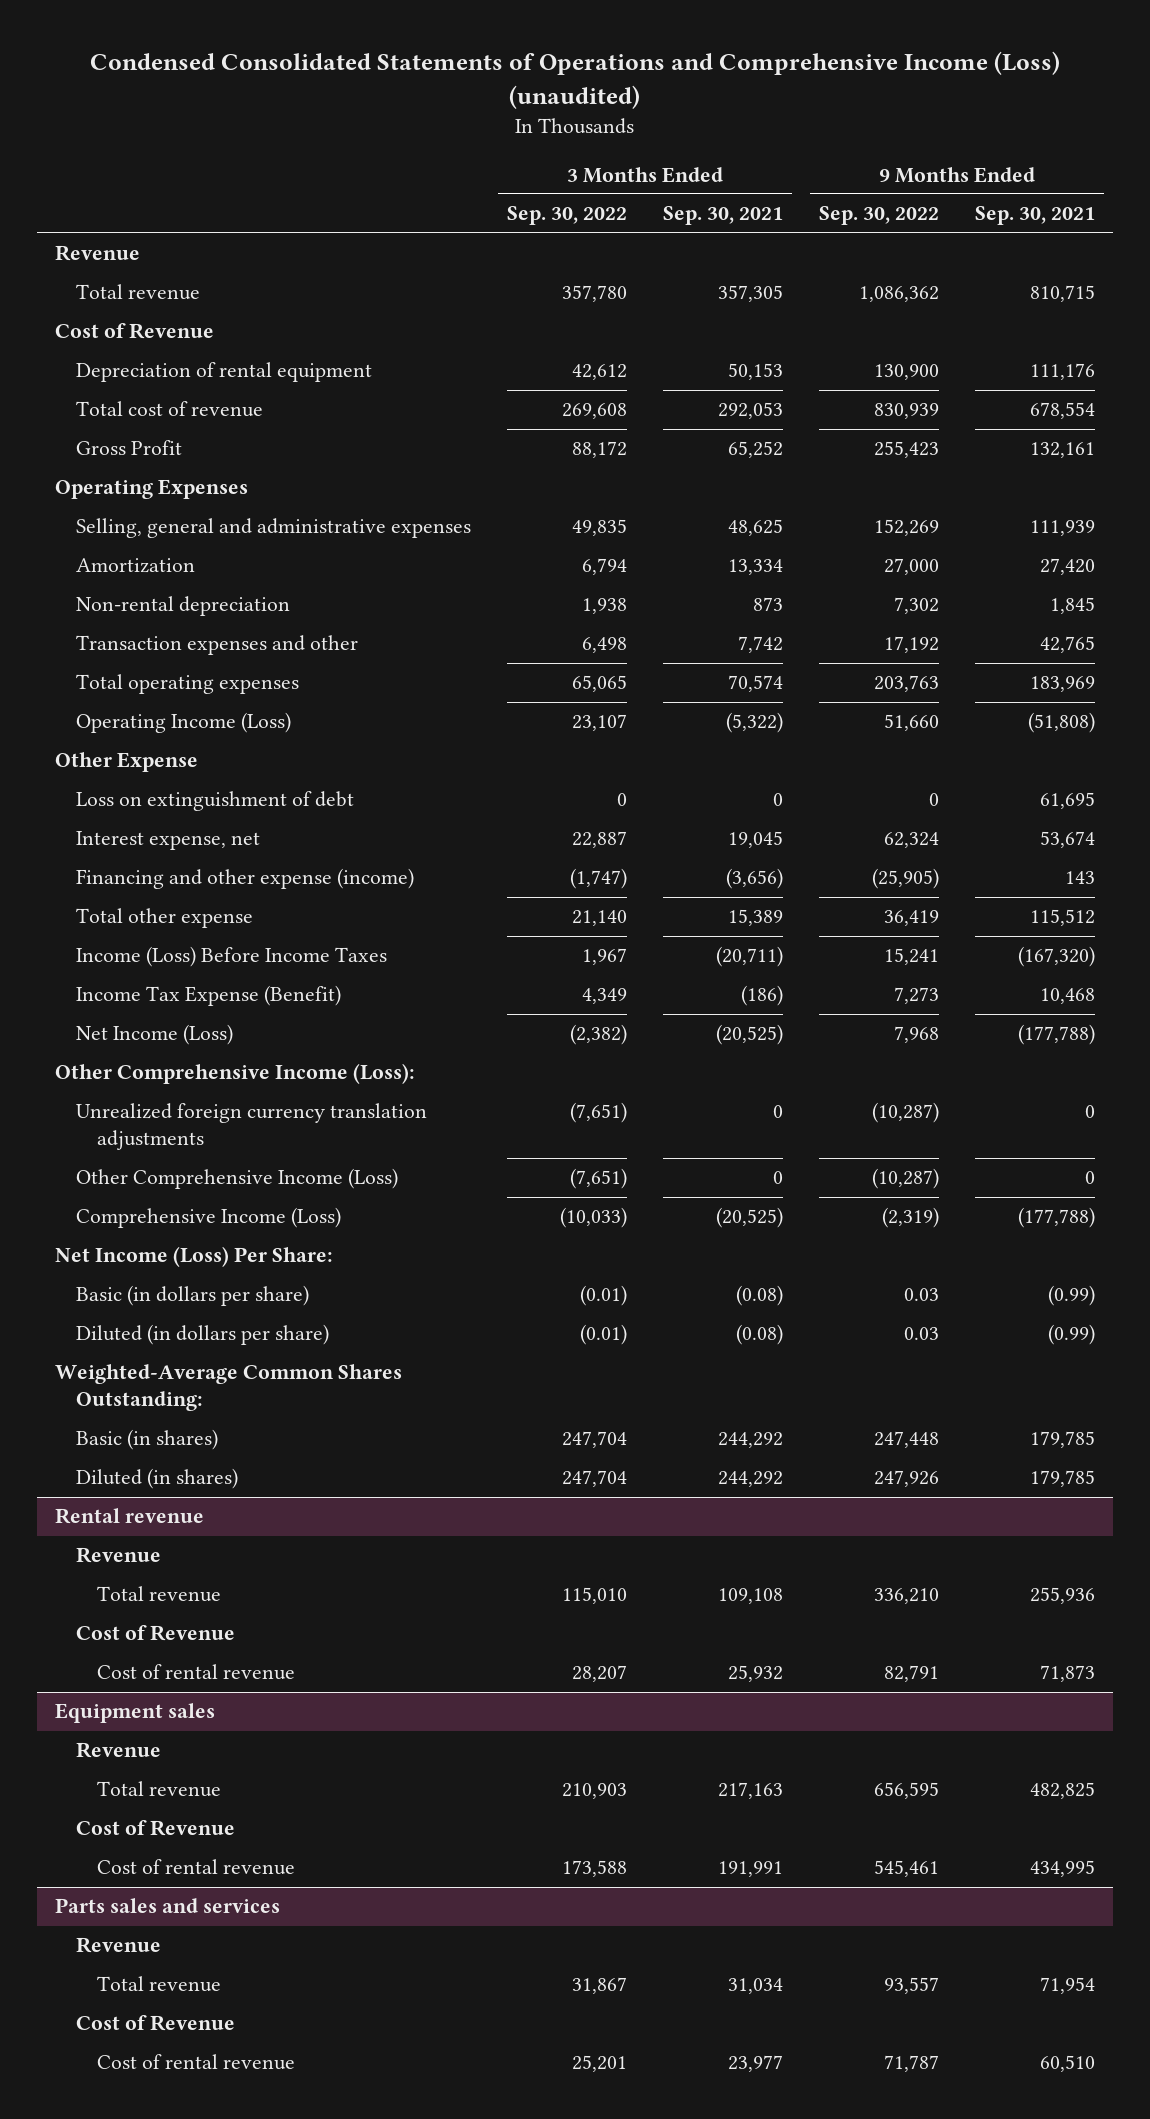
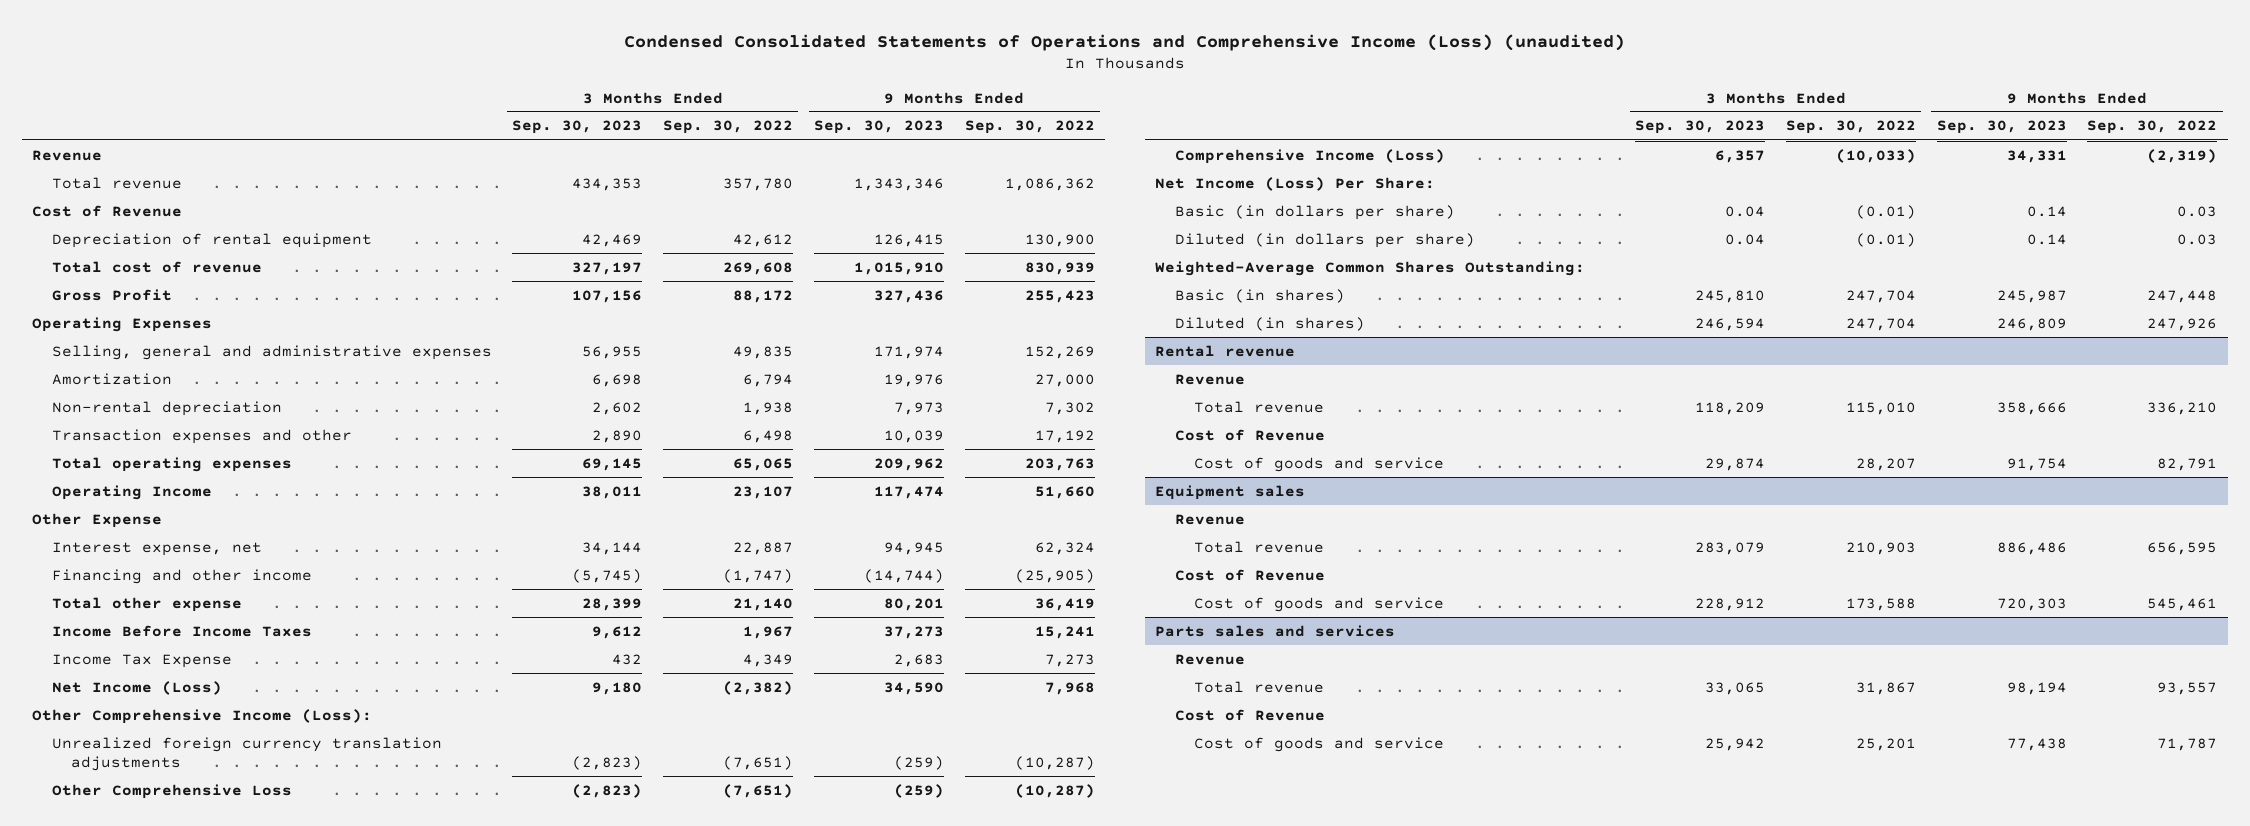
- | 3 Months Ended Sep. 30, 2022 | 3 Months Ended Sep. 30, 2021 | 9 Months Ended Sep. 30, 2022 | 9 Months Ended Sep. 30, 2021
+ | 3 Months Ended Sep. 30, 2023 | 3 Months Ended Sep. 30, 2022 | 9 Months Ended Sep. 30, 2023 | 9 Months Ended Sep. 30, 2022
- Operating Income (Loss) | 23,107 | (5,322) | 51,660 | (51,808)
+ Operating Income | 38,011 | 23,107 | 117,474 | 51,660
- Loss on extinguishment of debt | 0 | 0 | 0 | 61,695
- Financing and other expense (income) | (1,747) | (3,656) | (25,905) | 143
+ Financing and other income | (5,745) | (1,747) | (14,744) | (25,905)
- Income (Loss) Before Income Taxes | 1,967 | (20,711) | 15,241 | (167,320)
- Income Tax Expense (Benefit) | 4,349 | (186) | 7,273 | 10,468
+ Income Before Income Taxes | 9,612 | 1,967 | 37,273 | 15,241
+ Income Tax Expense | 432 | 4,349 | 2,683 | 7,273
- Other Comprehensive Income (Loss) | (7,651) | 0 | (10,287) | 0
+ Other Comprehensive Loss | (2,823) | (7,651) | (259) | (10,287)
@ Rental revenue
- Cost of rental revenue | 28,207 | 25,932 | 82,791 | 71,873
+ Cost of goods and service | 29,874 | 28,207 | 91,754 | 82,791
@ Equipment sales
- Cost of rental revenue | 173,588 | 191,991 | 545,461 | 434,995
+ Cost of goods and service | 228,912 | 173,588 | 720,303 | 545,461
@ Parts sales and services
- Cost of rental revenue | 25,201 | 23,977 | 71,787 | 60,510
+ Cost of goods and service | 25,942 | 25,201 | 77,438 | 71,787

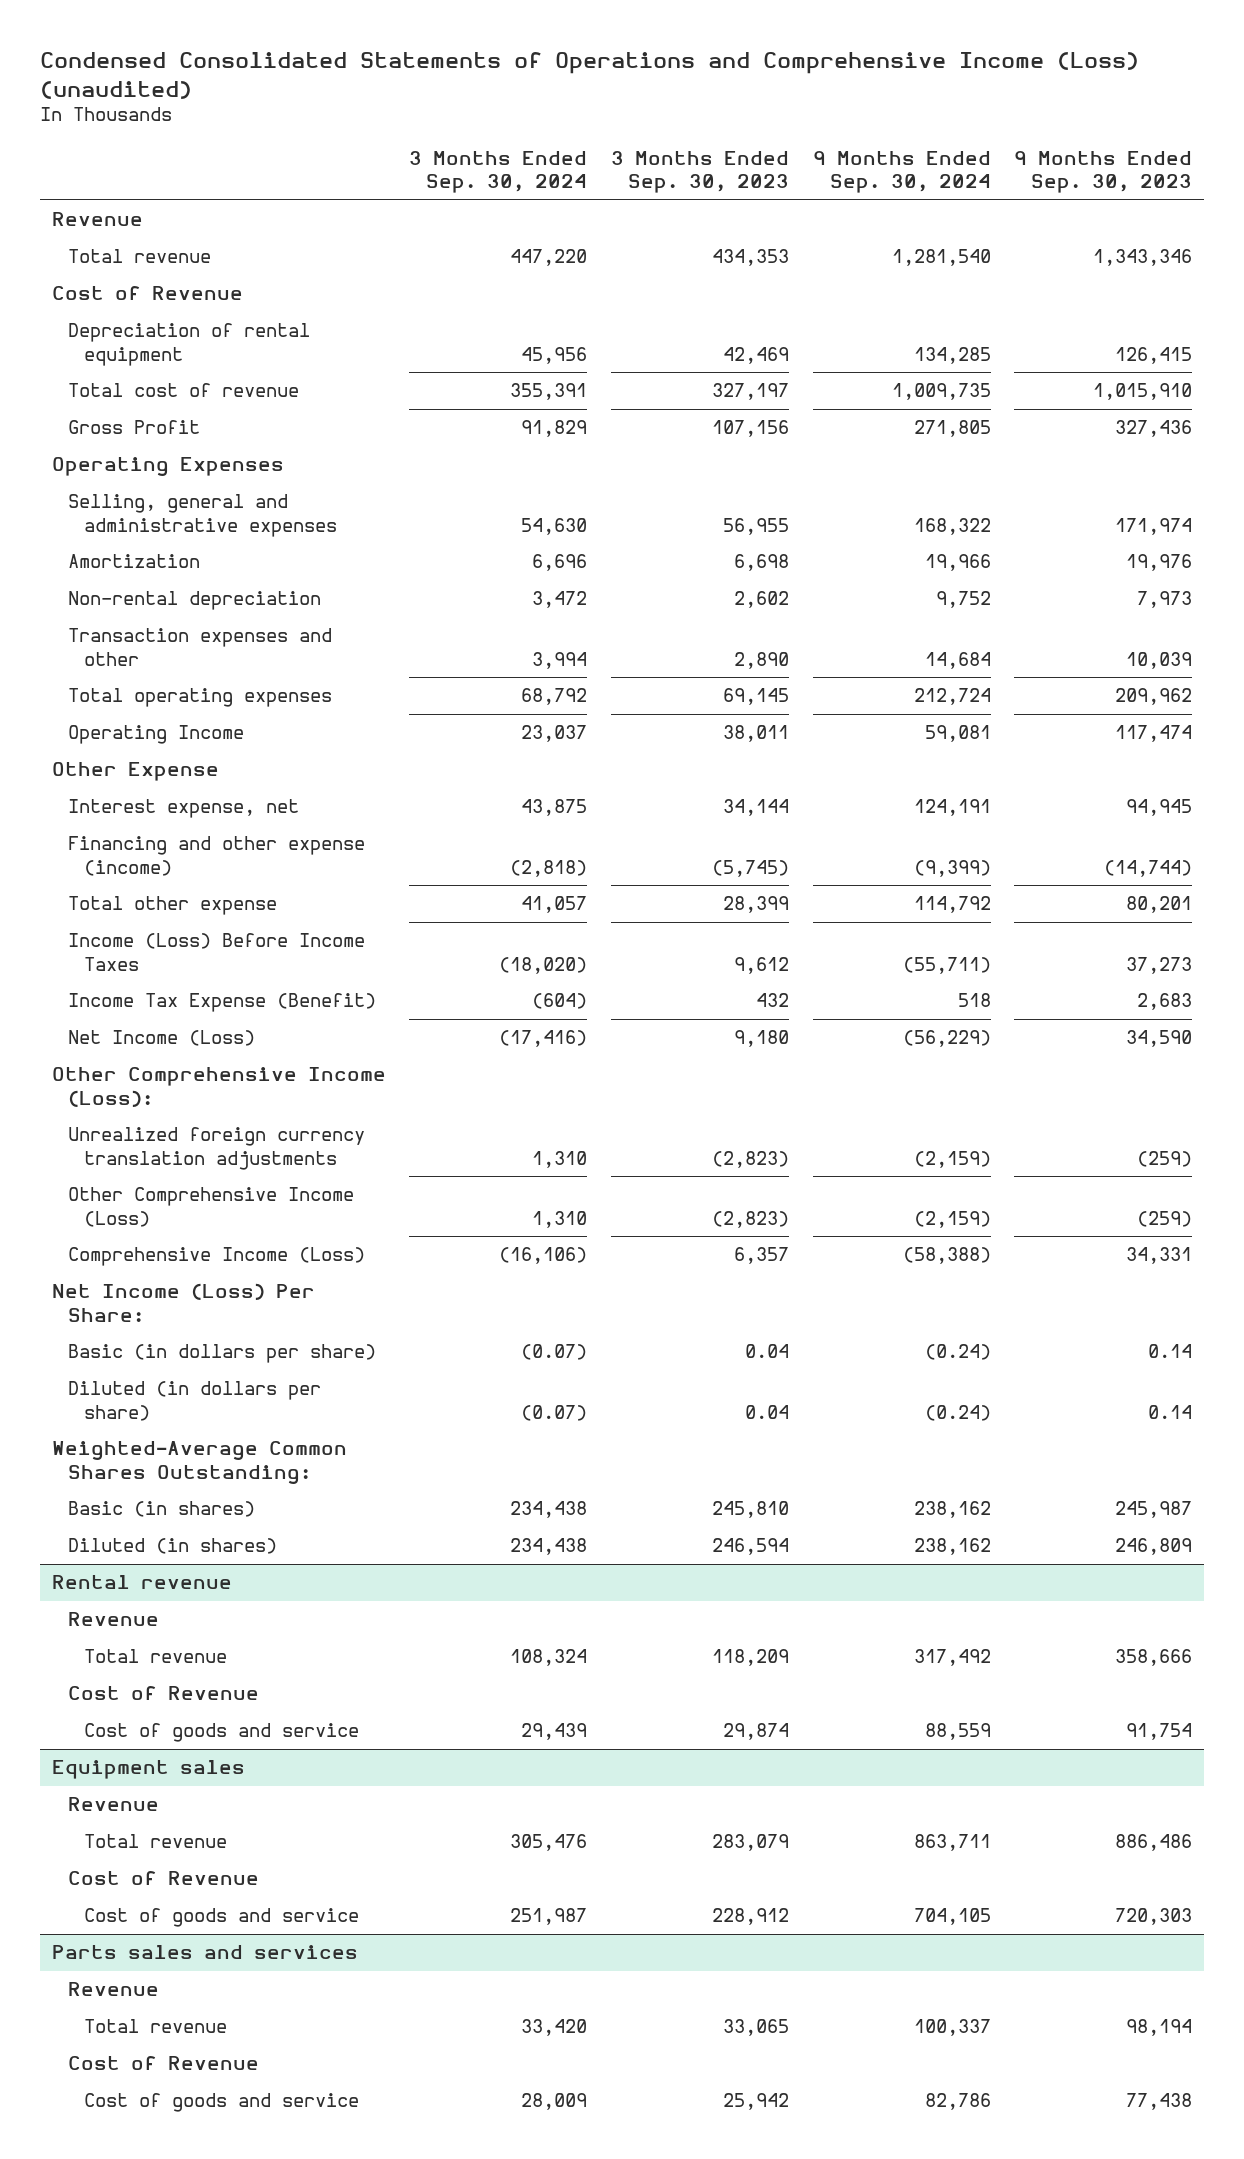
- | 3 Months Ended Sep. 30, 2023 | 3 Months Ended Sep. 30, 2022 | 9 Months Ended Sep. 30, 2023 | 9 Months Ended Sep. 30, 2022
+ | 3 Months Ended Sep. 30, 2024 | 3 Months Ended Sep. 30, 2023 | 9 Months Ended Sep. 30, 2024 | 9 Months Ended Sep. 30, 2023
- Financing and other income | (5,745) | (1,747) | (14,744) | (25,905)
+ Financing and other expense (income) | (2,818) | (5,745) | (9,399) | (14,744)
- Income Before Income Taxes | 9,612 | 1,967 | 37,273 | 15,241
- Income Tax Expense | 432 | 4,349 | 2,683 | 7,273
+ Income (Loss) Before Income Taxes | (18,020) | 9,612 | (55,711) | 37,273
+ Income Tax Expense (Benefit) | (604) | 432 | 518 | 2,683
- Other Comprehensive Loss | (2,823) | (7,651) | (259) | (10,287)
+ Other Comprehensive Income (Loss) | 1,310 | (2,823) | (2,159) | (259)

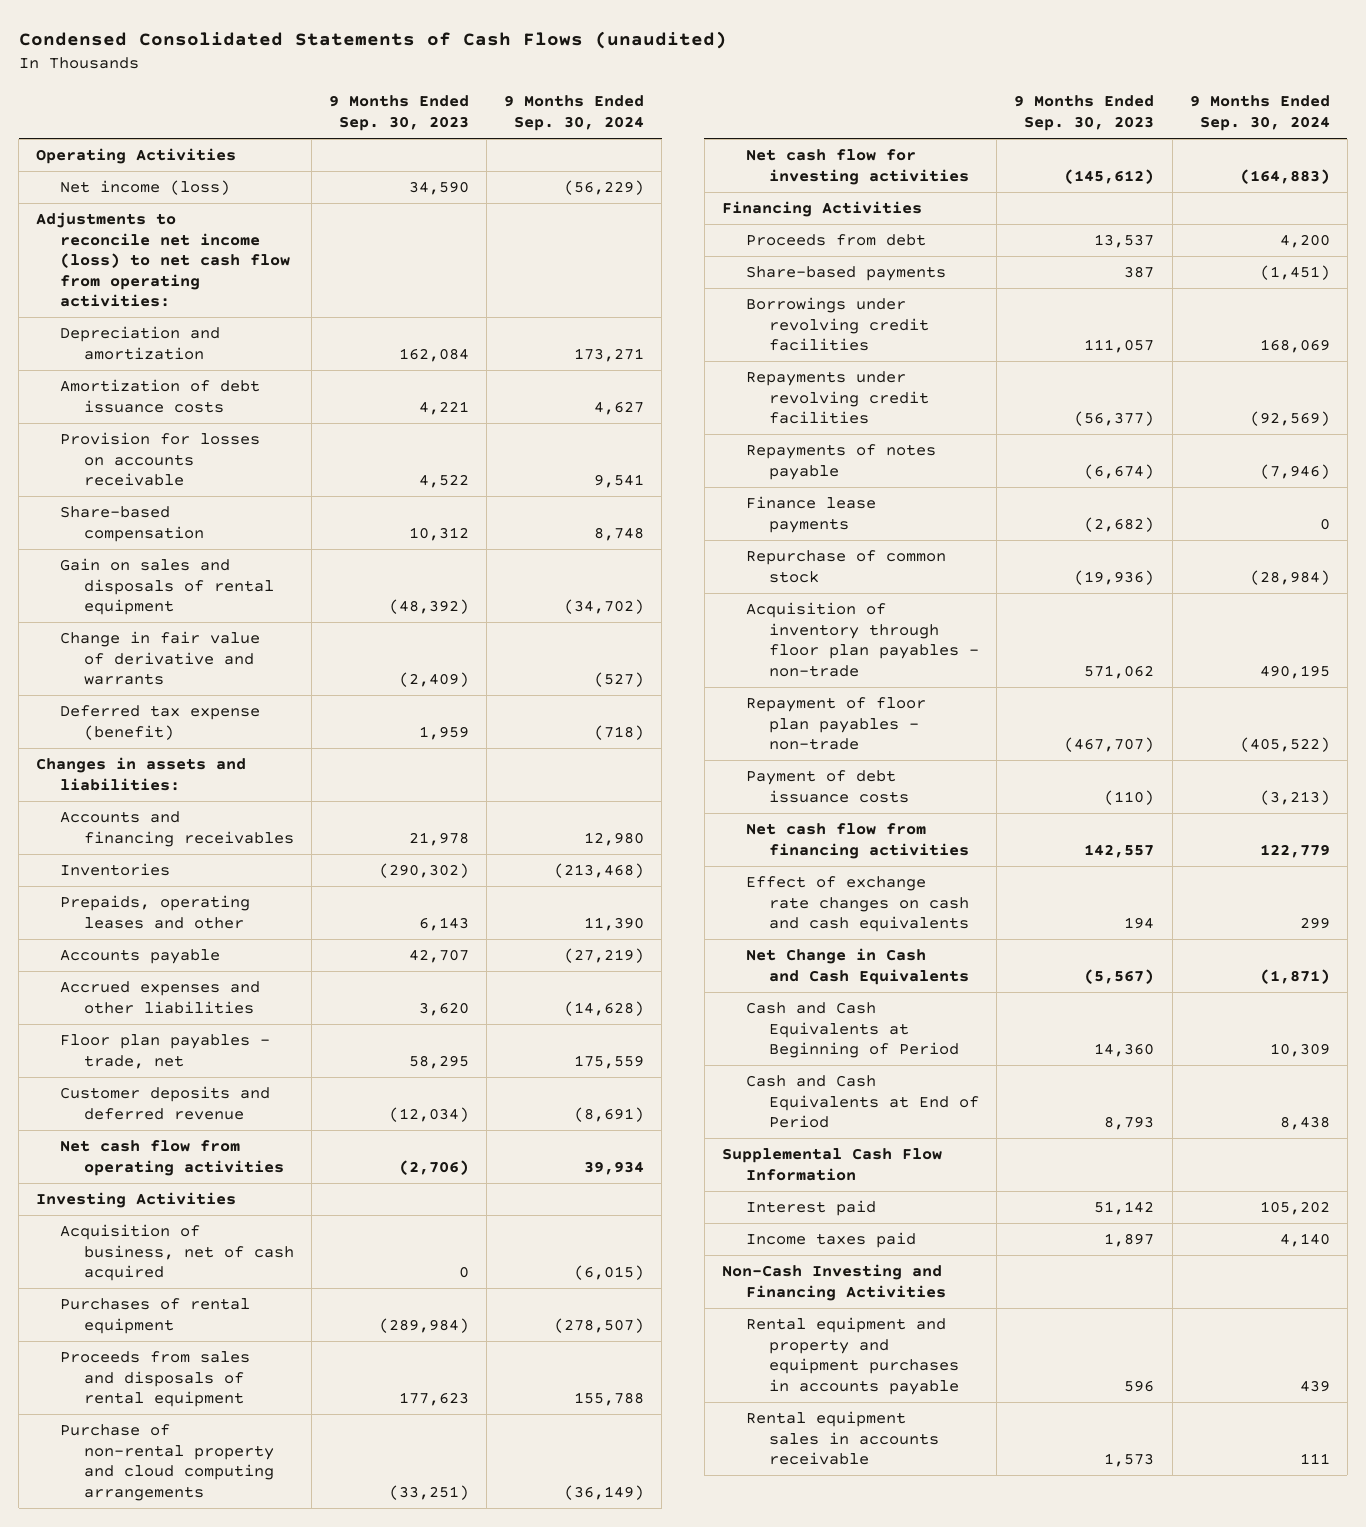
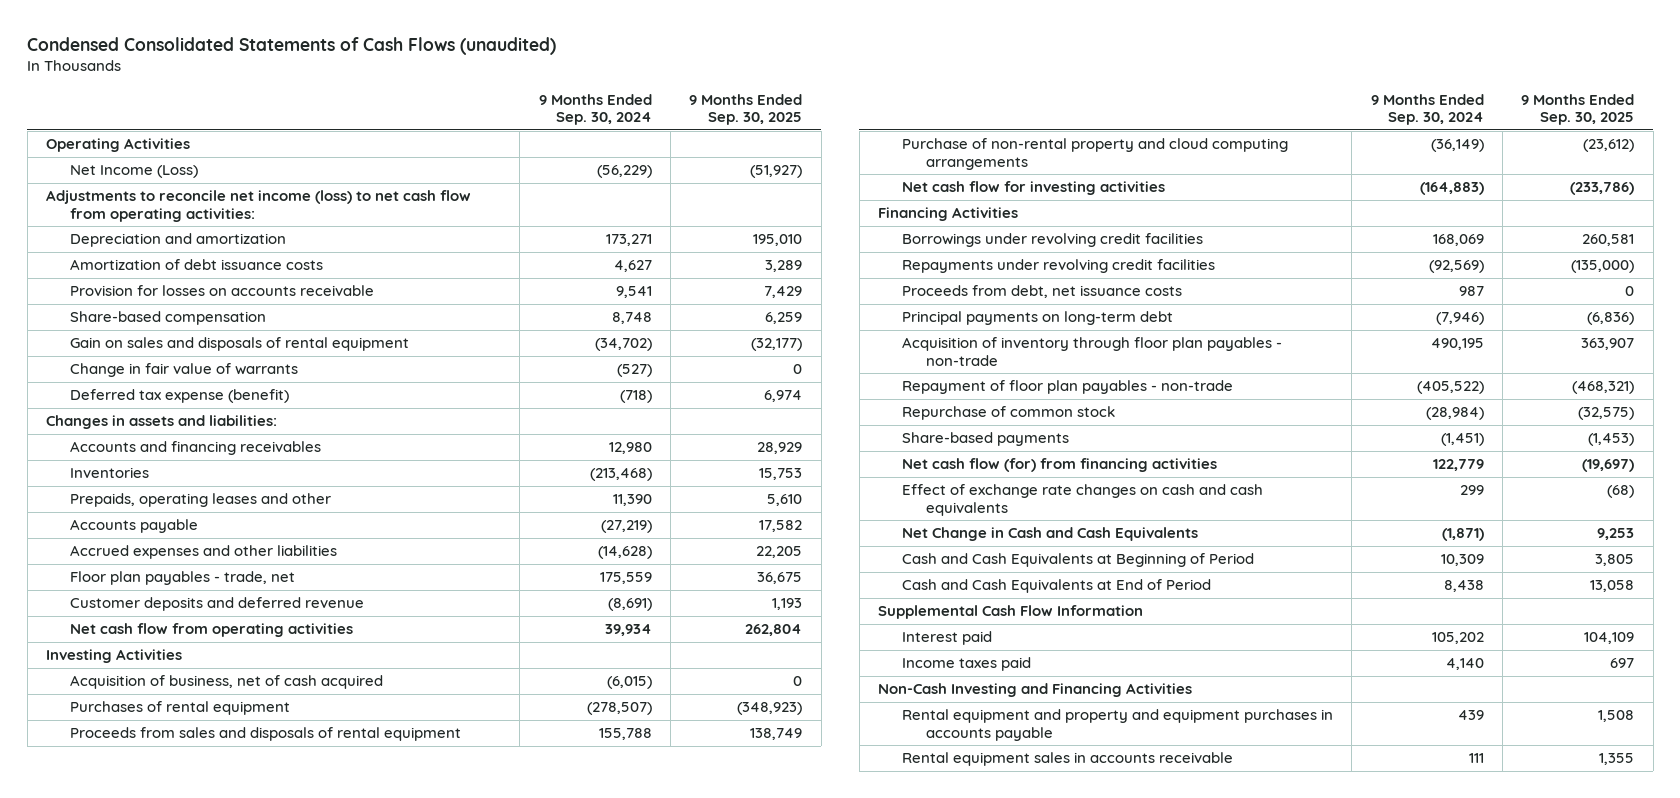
- | 9 Months Ended Sep. 30, 2023 | 9 Months Ended Sep. 30, 2024
+ | 9 Months Ended Sep. 30, 2024 | 9 Months Ended Sep. 30, 2025
- Net income (loss) | 34,590 | (56,229)
+ Net Income (Loss) | (56,229) | (51,927)
- Change in fair value of derivative and warrants | (2,409) | (527)
+ Change in fair value of warrants | (527) | 0
- Proceeds from debt | 13,537 | 4,200
- Repayments of notes payable | (6,674) | (7,946)
- Finance lease payments | (2,682) | 0
+ Proceeds from debt, net issuance costs | 987 | 0
+ Principal payments on long-term debt | (7,946) | (6,836)
- Payment of debt issuance costs | (110) | (3,213)
- Net cash flow from financing activities | 142,557 | 122,779
moved down: Repurchase of common stock | (28,984) | (32,575)
moved down: Share-based payments | (1,451) | (1,453)
+ Net cash flow (for) from financing activities | 122,779 | (19,697)

